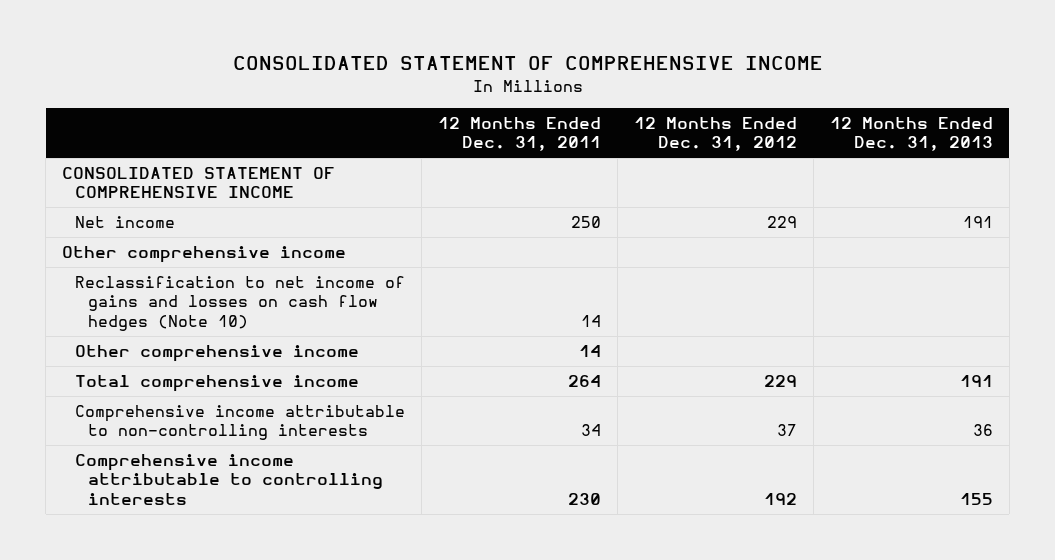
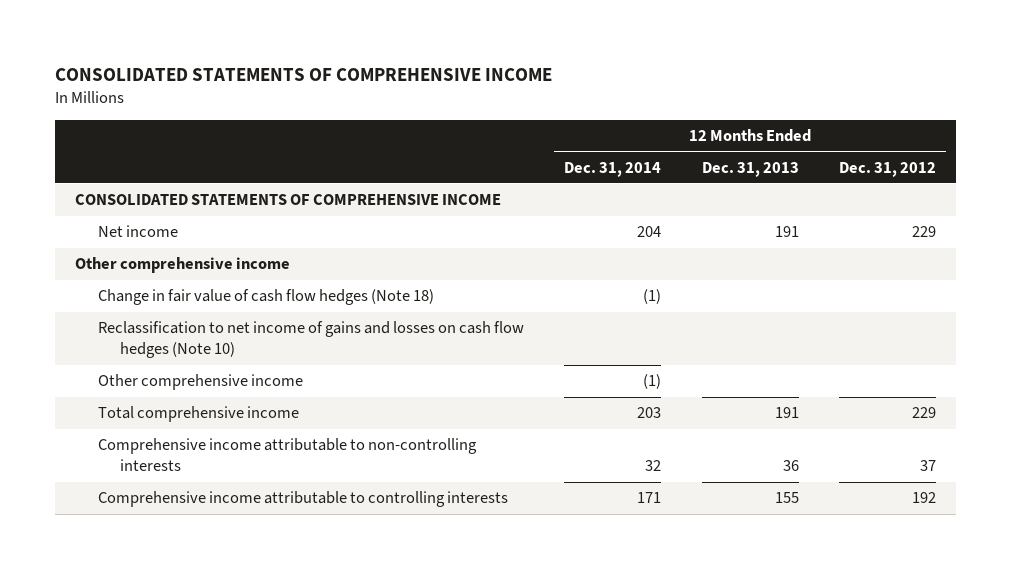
- CONSOLIDATED STATEMENT OF COMPREHENSIVE INCOME
+ CONSOLIDATED STATEMENTS OF COMPREHENSIVE INCOME
- | 12 Months Ended Dec. 31, 2011 | 12 Months Ended Dec. 31, 2012 | 12 Months Ended Dec. 31, 2013
+ | 12 Months Ended Dec. 31, 2014 | 12 Months Ended Dec. 31, 2013 | 12 Months Ended Dec. 31, 2012
- CONSOLIDATED STATEMENT OF COMPREHENSIVE INCOME
+ CONSOLIDATED STATEMENTS OF COMPREHENSIVE INCOME
+ Change in fair value of cash flow hedges (Note 18) | (1) | |

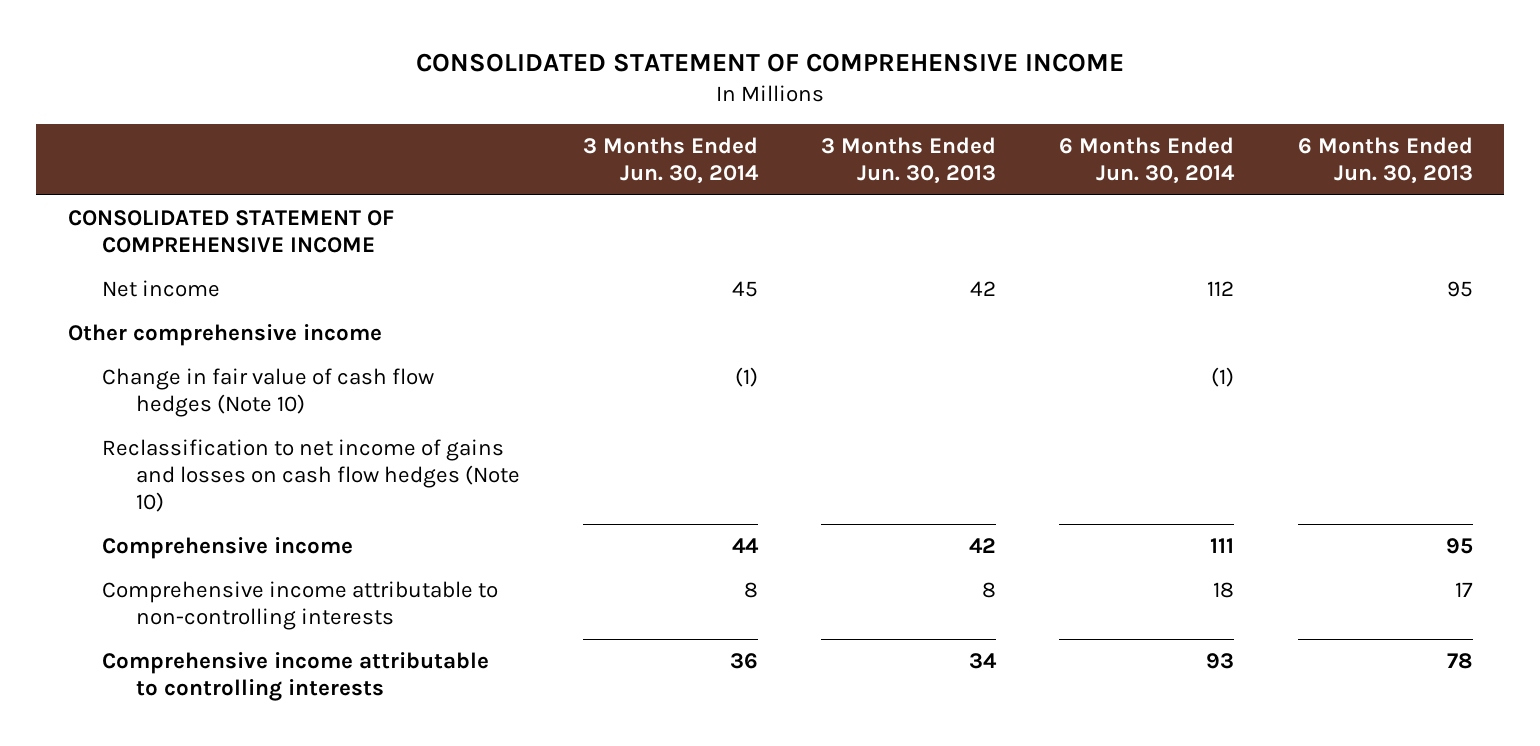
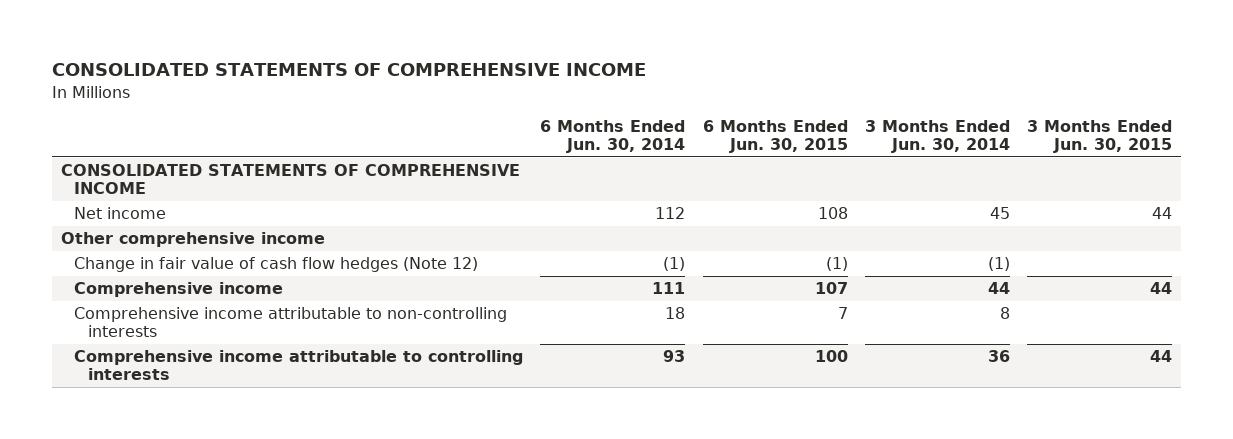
- CONSOLIDATED STATEMENT OF COMPREHENSIVE INCOME
+ CONSOLIDATED STATEMENTS OF COMPREHENSIVE INCOME
- | 3 Months Ended Jun. 30, 2014 | 3 Months Ended Jun. 30, 2013 | 6 Months Ended Jun. 30, 2014 | 6 Months Ended Jun. 30, 2013
+ | 6 Months Ended Jun. 30, 2014 | 6 Months Ended Jun. 30, 2015 | 3 Months Ended Jun. 30, 2014 | 3 Months Ended Jun. 30, 2015
- CONSOLIDATED STATEMENT OF COMPREHENSIVE INCOME
+ CONSOLIDATED STATEMENTS OF COMPREHENSIVE INCOME
- Change in fair value of cash flow hedges (Note 10) | (1) | | (1) |
- Reclassification to net income of gains and losses on cash flow hedges (Note 10)
+ Change in fair value of cash flow hedges (Note 12) | (1) | (1) | (1) |

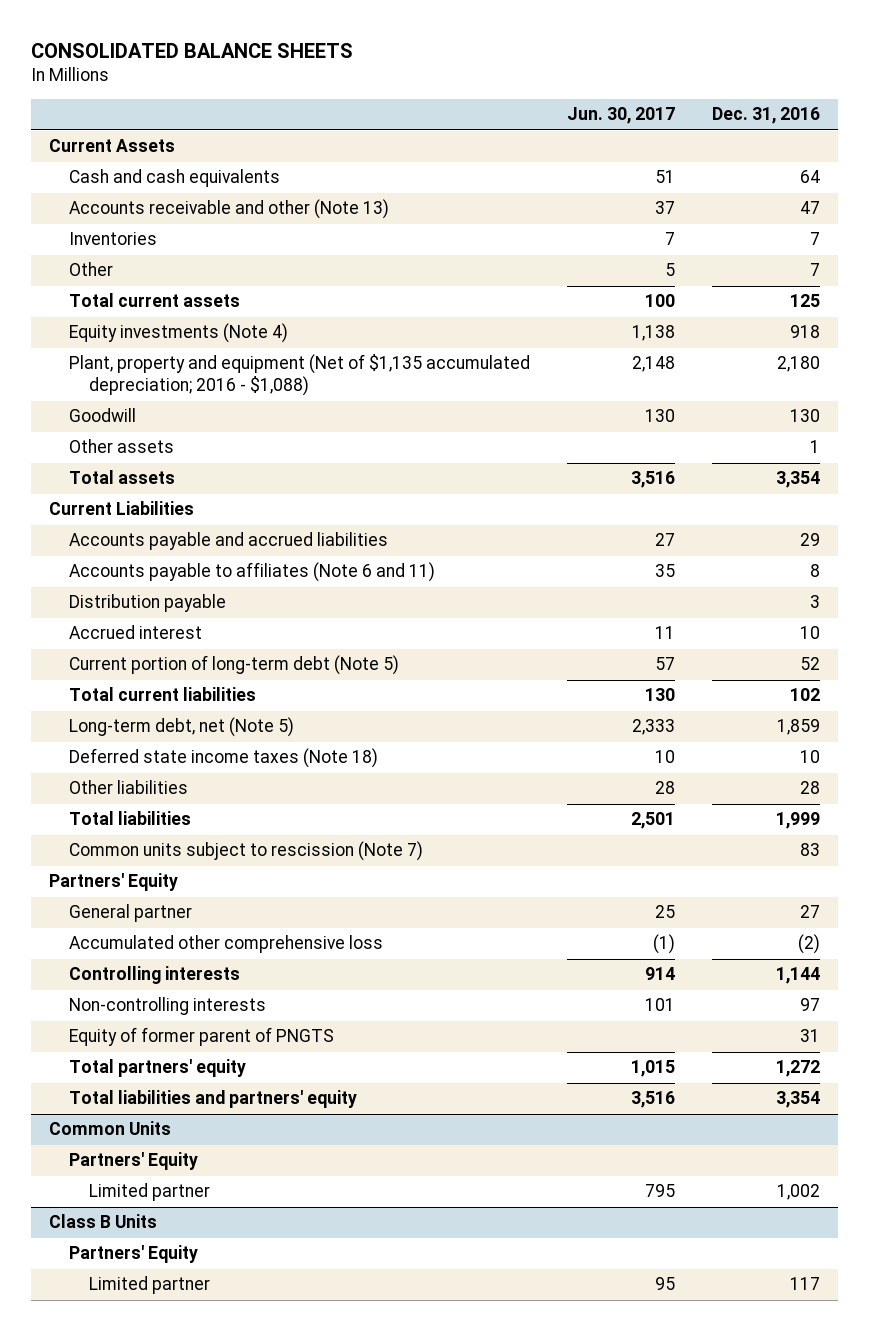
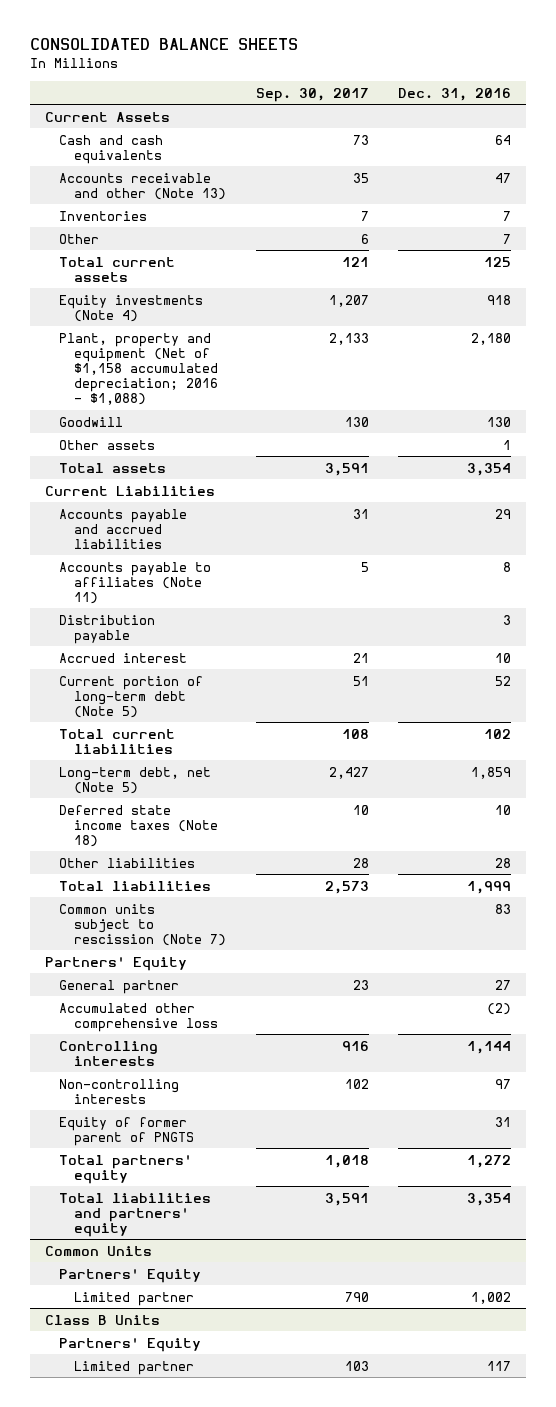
- | Jun. 30, 2017 | Dec. 31, 2016
+ | Sep. 30, 2017 | Dec. 31, 2016
- Plant, property and equipment (Net of $1,135 accumulated depreciation; 2016 - $1,088) | 2,148 | 2,180
+ Plant, property and equipment (Net of $1,158 accumulated depreciation; 2016 - $1,088) | 2,133 | 2,180
- Accounts payable to affiliates (Note 6 and 11) | 35 | 8
+ Accounts payable to affiliates (Note 11) | 5 | 8

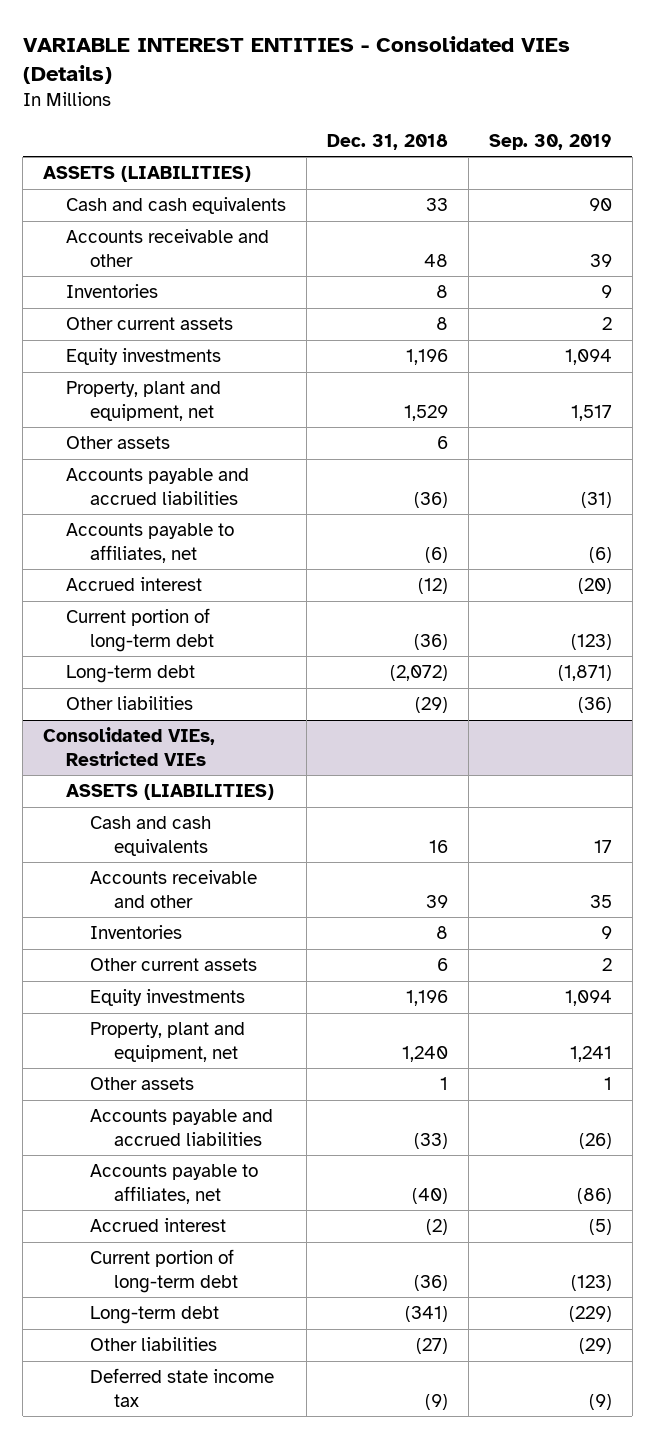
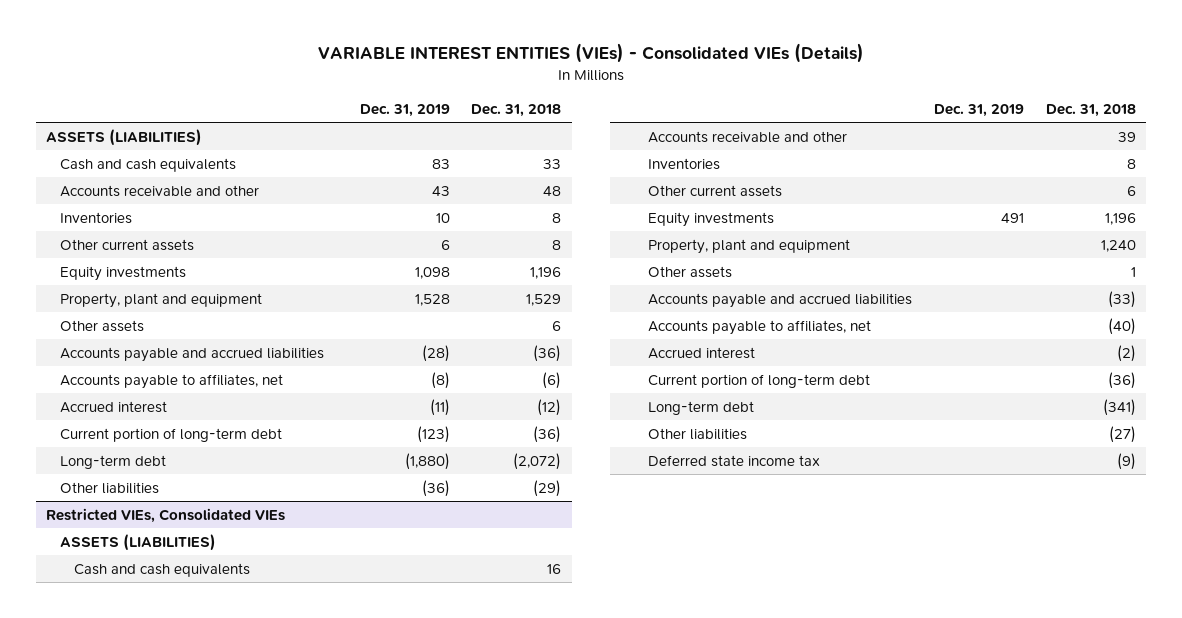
- VARIABLE INTEREST ENTITIES - Consolidated VIEs (Details)
+ VARIABLE INTEREST ENTITIES (VIEs) - Consolidated VIEs (Details)
- | Dec. 31, 2018 | Sep. 30, 2019
+ | Dec. 31, 2019 | Dec. 31, 2018
- Property, plant and equipment, net | 1,529 | 1,517
+ Property, plant and equipment | 1,528 | 1,529
- Consolidated VIEs, Restricted VIEs
+ Restricted VIEs, Consolidated VIEs
- Property, plant and equipment, net | 1,240 | 1,241
+ Property, plant and equipment | | 1,240

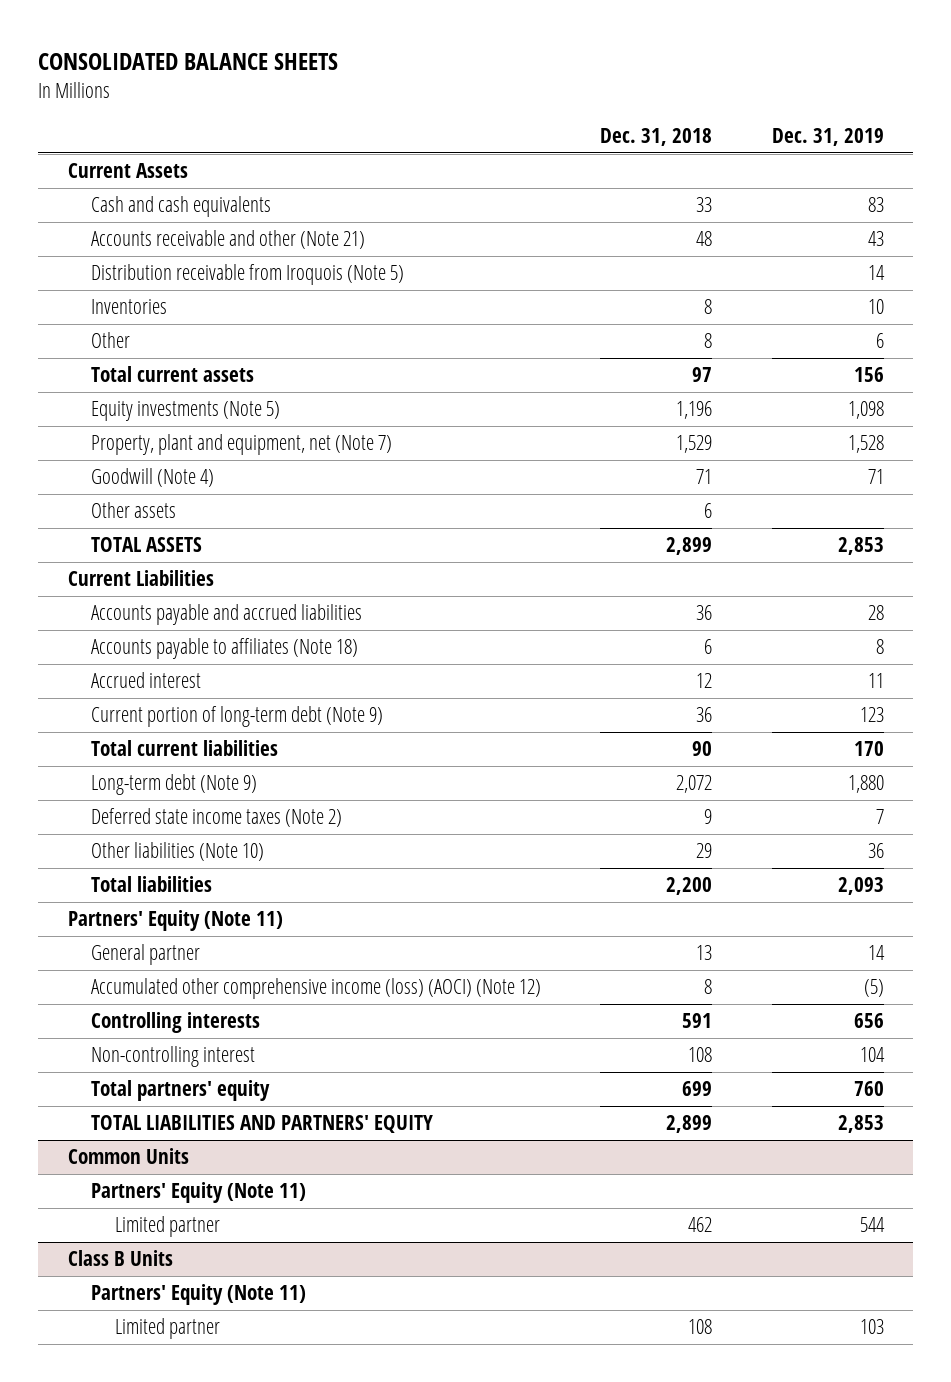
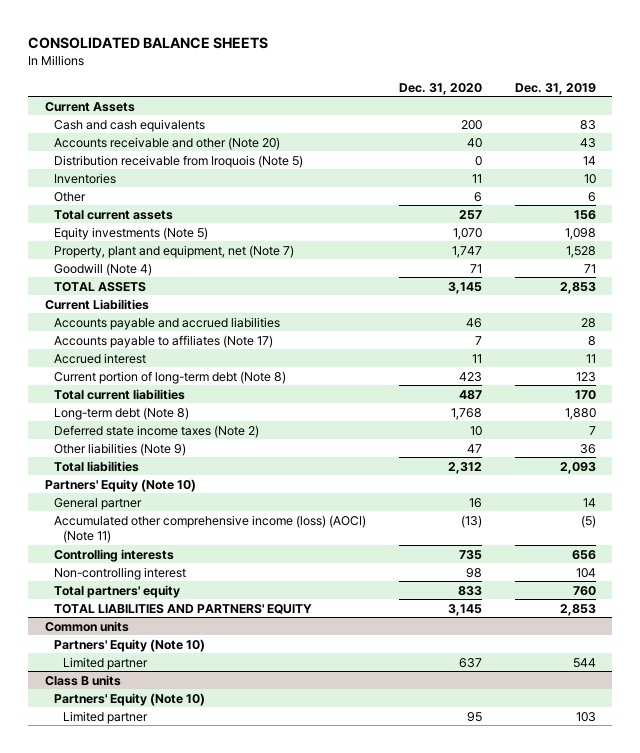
- | Dec. 31, 2018 | Dec. 31, 2019
+ | Dec. 31, 2020 | Dec. 31, 2019
- Accounts receivable and other (Note 21) | 48 | 43
+ Accounts receivable and other (Note 20) | 40 | 43
- Other assets | 6 |
- Accounts payable to affiliates (Note 18) | 6 | 8
+ Accounts payable to affiliates (Note 17) | 7 | 8
- Current portion of long-term debt (Note 9) | 36 | 123
+ Current portion of long-term debt (Note 8) | 423 | 123
- Long-term debt (Note 9) | 2,072 | 1,880
+ Long-term debt (Note 8) | 1,768 | 1,880
- Other liabilities (Note 10) | 29 | 36
+ Other liabilities (Note 9) | 47 | 36
- Partners' Equity (Note 11)
+ Partners' Equity (Note 10)
- Accumulated other comprehensive income (loss) (AOCI) (Note 12) | 8 | (5)
+ Accumulated other comprehensive income (loss) (AOCI) (Note 11) | (13) | (5)
- Common Units
- Partners' Equity (Note 11)
+ Common units
+ Partners' Equity (Note 10)
- Class B Units
- Partners' Equity (Note 11)
+ Class B units
+ Partners' Equity (Note 10)

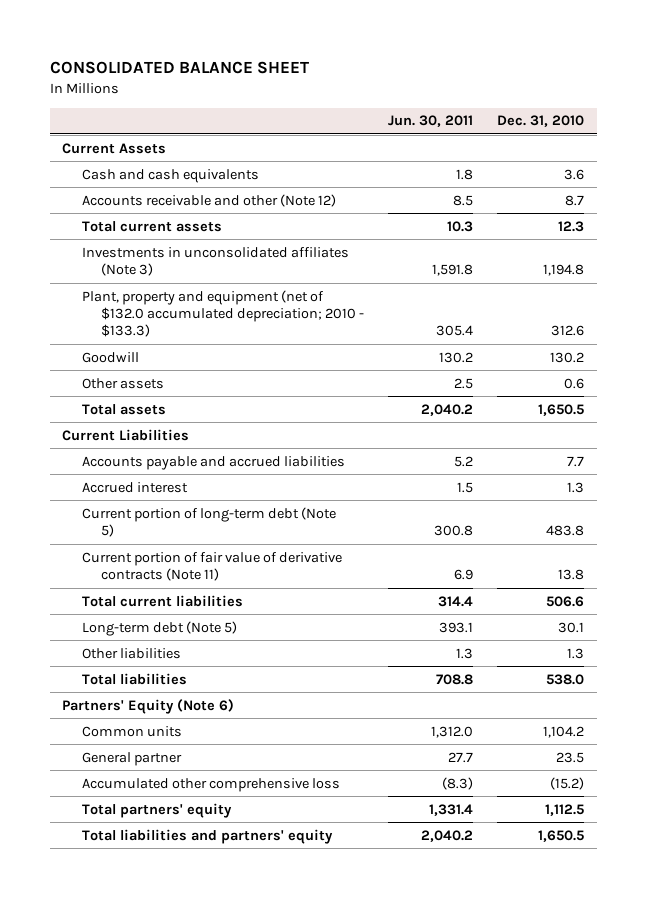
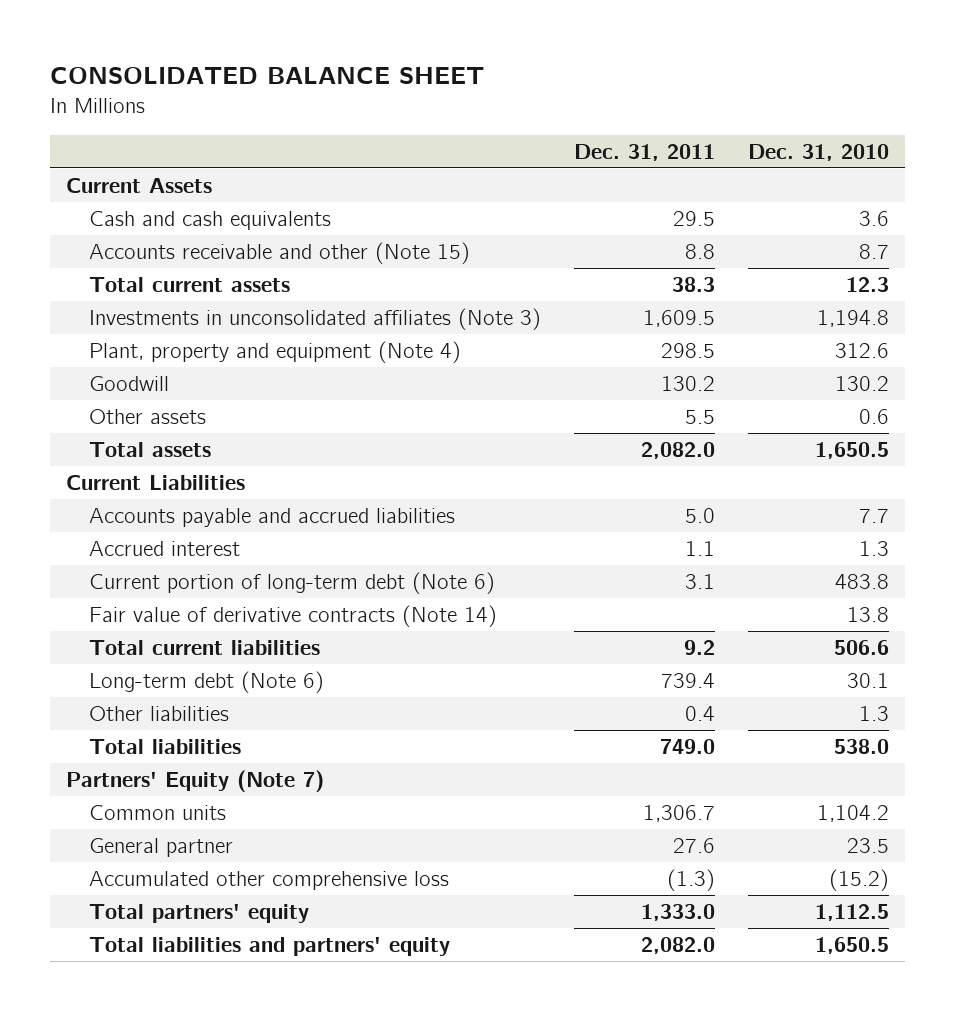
- | Jun. 30, 2011 | Dec. 31, 2010
+ | Dec. 31, 2011 | Dec. 31, 2010
- Accounts receivable and other (Note 12) | 8.5 | 8.7
+ Accounts receivable and other (Note 15) | 8.8 | 8.7
- Plant, property and equipment (net of $132.0 accumulated depreciation; 2010 - $133.3) | 305.4 | 312.6
+ Plant, property and equipment (Note 4) | 298.5 | 312.6
- Current portion of long-term debt (Note 5) | 300.8 | 483.8
- Current portion of fair value of derivative contracts (Note 11) | 6.9 | 13.8
+ Current portion of long-term debt (Note 6) | 3.1 | 483.8
+ Fair value of derivative contracts (Note 14) | | 13.8
- Long-term debt (Note 5) | 393.1 | 30.1
+ Long-term debt (Note 6) | 739.4 | 30.1
- Partners' Equity (Note 6)
+ Partners' Equity (Note 7)

